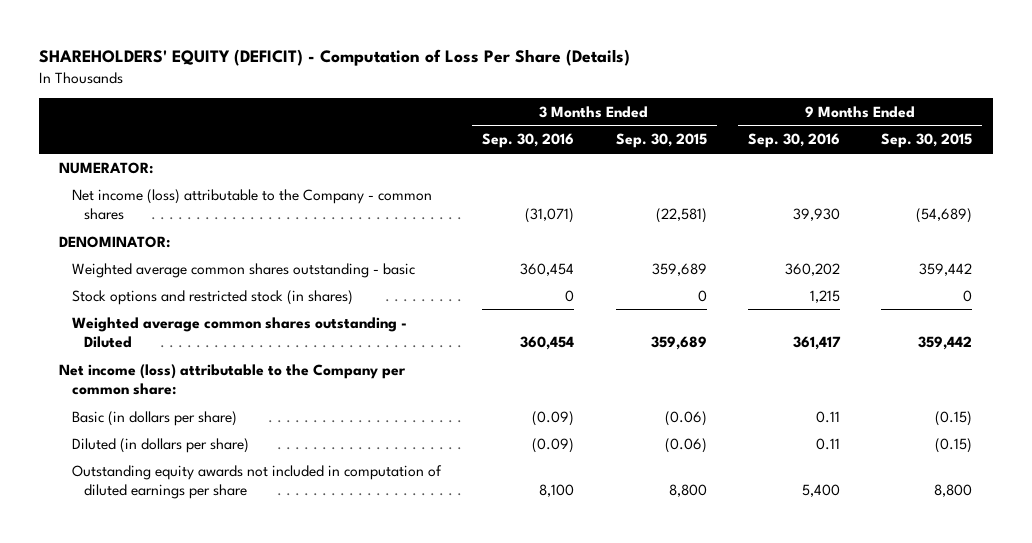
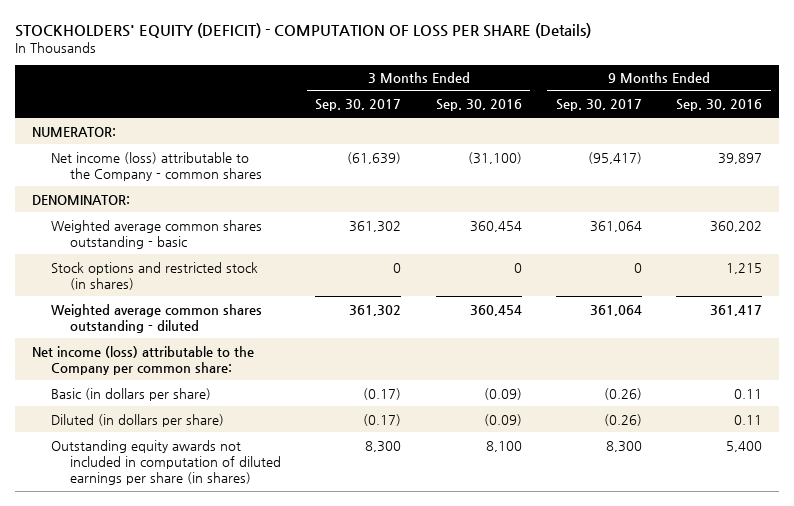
- SHAREHOLDERS' EQUITY (DEFICIT) - Computation of Loss Per Share (Details)
+ STOCKHOLDERS' EQUITY (DEFICIT) - COMPUTATION OF LOSS PER SHARE (Details)
- | 3 Months Ended Sep. 30, 2016 | 3 Months Ended Sep. 30, 2015 | 9 Months Ended Sep. 30, 2016 | 9 Months Ended Sep. 30, 2015
+ | 3 Months Ended Sep. 30, 2017 | 3 Months Ended Sep. 30, 2016 | 9 Months Ended Sep. 30, 2017 | 9 Months Ended Sep. 30, 2016
- Net income (loss) attributable to the Company - common shares | (31,071) | (22,581) | 39,930 | (54,689)
+ Net income (loss) attributable to the Company - common shares | (61,639) | (31,100) | (95,417) | 39,897
- Weighted average common shares outstanding - Diluted | 360,454 | 359,689 | 361,417 | 359,442
+ Weighted average common shares outstanding - diluted | 361,302 | 360,454 | 361,064 | 361,417
- Outstanding equity awards not included in computation of diluted earnings per share | 8,100 | 8,800 | 5,400 | 8,800
+ Outstanding equity awards not included in computation of diluted earnings per share (in shares) | 8,300 | 8,100 | 8,300 | 5,400

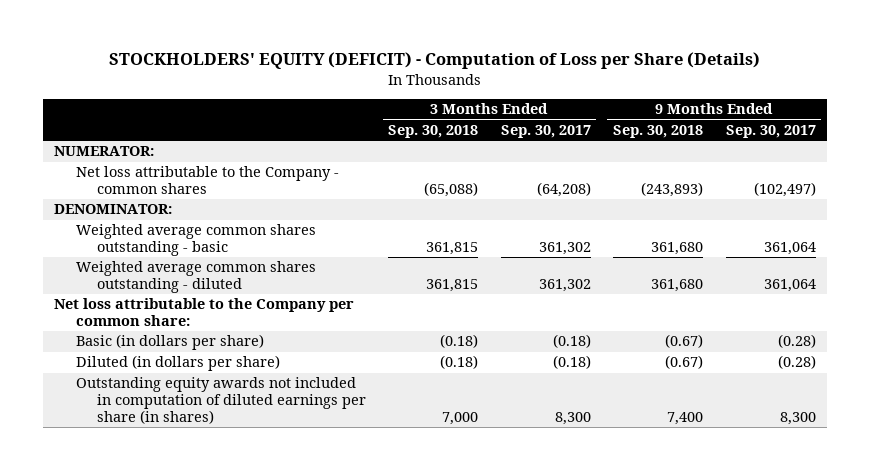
- STOCKHOLDERS' EQUITY (DEFICIT) - COMPUTATION OF LOSS PER SHARE (Details)
+ STOCKHOLDERS' EQUITY (DEFICIT) - Computation of Loss per Share (Details)
- | 3 Months Ended Sep. 30, 2017 | 3 Months Ended Sep. 30, 2016 | 9 Months Ended Sep. 30, 2017 | 9 Months Ended Sep. 30, 2016
+ | 3 Months Ended Sep. 30, 2018 | 3 Months Ended Sep. 30, 2017 | 9 Months Ended Sep. 30, 2018 | 9 Months Ended Sep. 30, 2017
- Net income (loss) attributable to the Company - common shares | (61,639) | (31,100) | (95,417) | 39,897
+ Net loss attributable to the Company - common shares | (65,088) | (64,208) | (243,893) | (102,497)
- Stock options and restricted stock (in shares) | 0 | 0 | 0 | 1,215
- Net income (loss) attributable to the Company per common share:
- Basic (in dollars per share) | (0.17) | (0.09) | (0.26) | 0.11
- Diluted (in dollars per share) | (0.17) | (0.09) | (0.26) | 0.11
+ Net loss attributable to the Company per common share:
+ Basic (in dollars per share) | (0.18) | (0.18) | (0.67) | (0.28)
+ Diluted (in dollars per share) | (0.18) | (0.18) | (0.67) | (0.28)

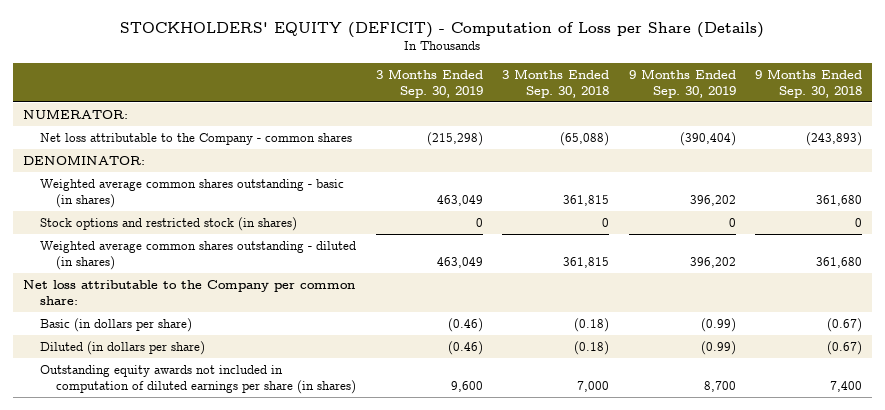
- | 3 Months Ended Sep. 30, 2018 | 3 Months Ended Sep. 30, 2017 | 9 Months Ended Sep. 30, 2018 | 9 Months Ended Sep. 30, 2017
+ | 3 Months Ended Sep. 30, 2019 | 3 Months Ended Sep. 30, 2018 | 9 Months Ended Sep. 30, 2019 | 9 Months Ended Sep. 30, 2018
- Weighted average common shares outstanding - basic | 361,815 | 361,302 | 361,680 | 361,064
- Weighted average common shares outstanding - diluted | 361,815 | 361,302 | 361,680 | 361,064
+ Weighted average common shares outstanding - basic (in shares) | 463,049 | 361,815 | 396,202 | 361,680
+ Stock options and restricted stock (in shares) | 0 | 0 | 0 | 0
+ Weighted average common shares outstanding - diluted (in shares) | 463,049 | 361,815 | 396,202 | 361,680

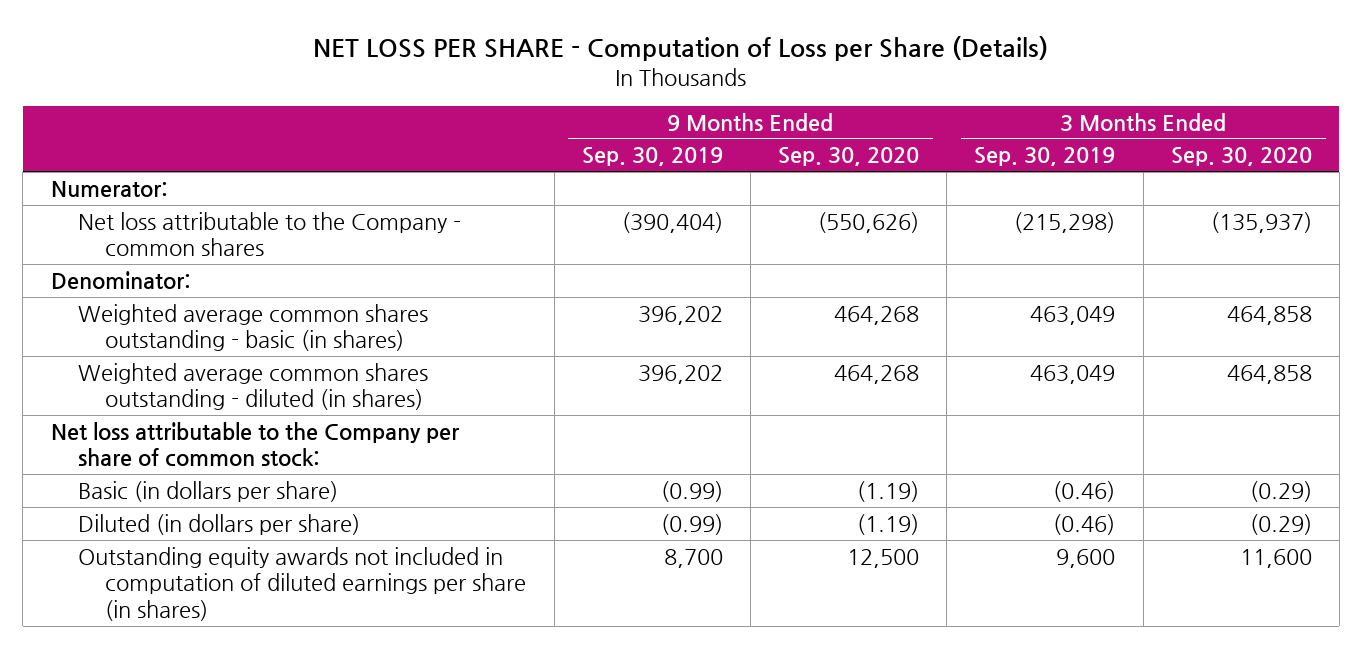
- STOCKHOLDERS' EQUITY (DEFICIT) - Computation of Loss per Share (Details)
+ NET LOSS PER SHARE - Computation of Loss per Share (Details)
- | 3 Months Ended Sep. 30, 2019 | 3 Months Ended Sep. 30, 2018 | 9 Months Ended Sep. 30, 2019 | 9 Months Ended Sep. 30, 2018
+ | 9 Months Ended Sep. 30, 2019 | 9 Months Ended Sep. 30, 2020 | 3 Months Ended Sep. 30, 2019 | 3 Months Ended Sep. 30, 2020
- NUMERATOR:
+ Numerator:
- DENOMINATOR:
+ Denominator:
- Stock options and restricted stock (in shares) | 0 | 0 | 0 | 0
- Net loss attributable to the Company per common share:
+ Net loss attributable to the Company per share of common stock:

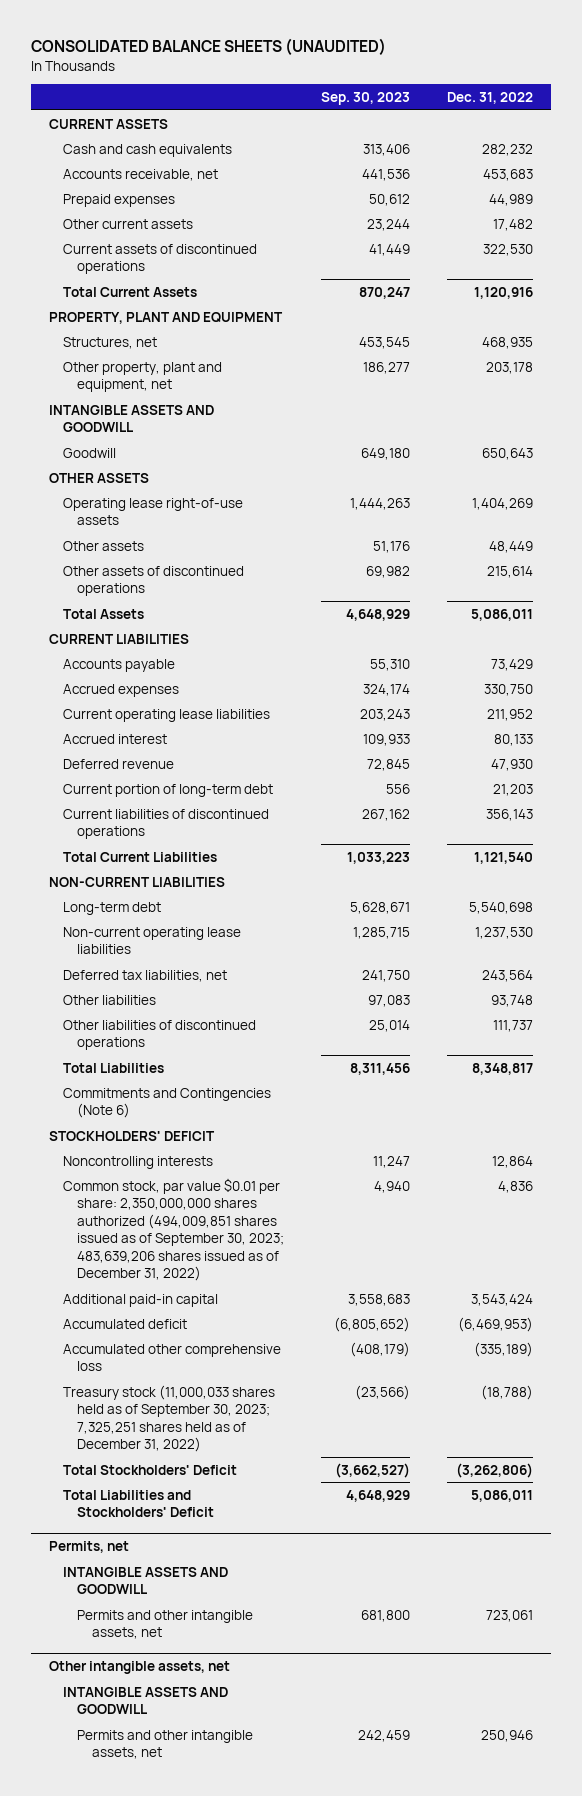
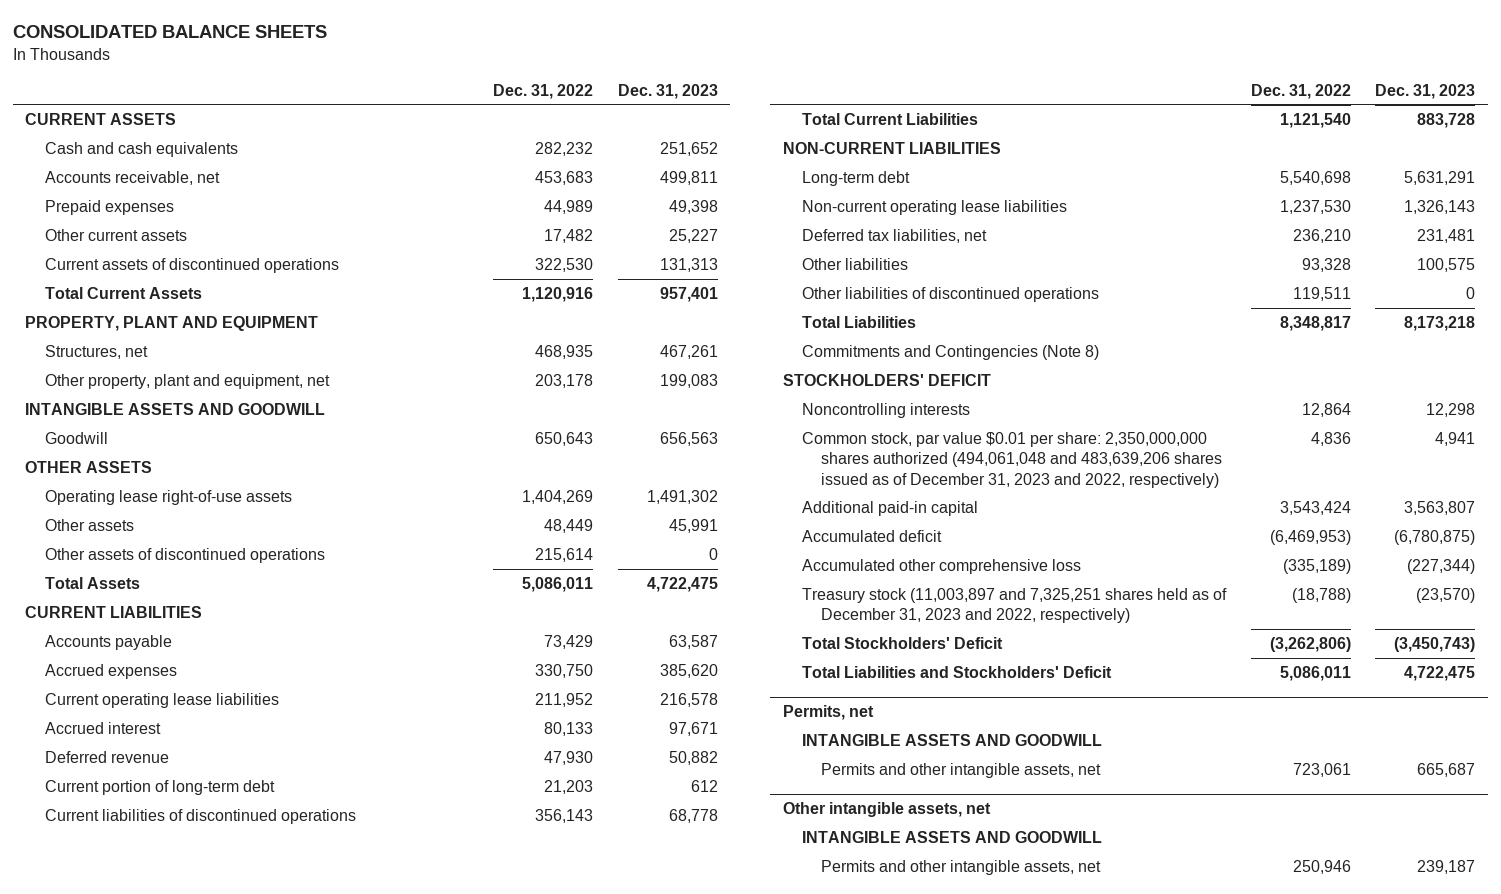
- CONSOLIDATED BALANCE SHEETS (UNAUDITED)
+ CONSOLIDATED BALANCE SHEETS
- | Sep. 30, 2023 | Dec. 31, 2022
+ | Dec. 31, 2022 | Dec. 31, 2023
- Deferred tax liabilities, net | 241,750 | 243,564
- Other liabilities | 97,083 | 93,748
- Other liabilities of discontinued operations | 25,014 | 111,737
+ Deferred tax liabilities, net | 236,210 | 231,481
+ Other liabilities | 93,328 | 100,575
+ Other liabilities of discontinued operations | 119,511 | 0
- Commitments and Contingencies (Note 6)
+ Commitments and Contingencies (Note 8)
- Common stock, par value $0.01 per share: 2,350,000,000 shares authorized (494,009,851 shares issued as of September 30, 2023; 483,639,206 shares issued as of December 31, 2022) | 4,940 | 4,836
+ Common stock, par value $0.01 per share: 2,350,000,000 shares authorized (494,061,048 and 483,639,206 shares issued as of December 31, 2023 and 2022, respectively) | 4,836 | 4,941
- Treasury stock (11,000,033 shares held as of September 30, 2023; 7,325,251 shares held as of December 31, 2022) | (23,566) | (18,788)
+ Treasury stock (11,003,897 and 7,325,251 shares held as of December 31, 2023 and 2022, respectively) | (18,788) | (23,570)

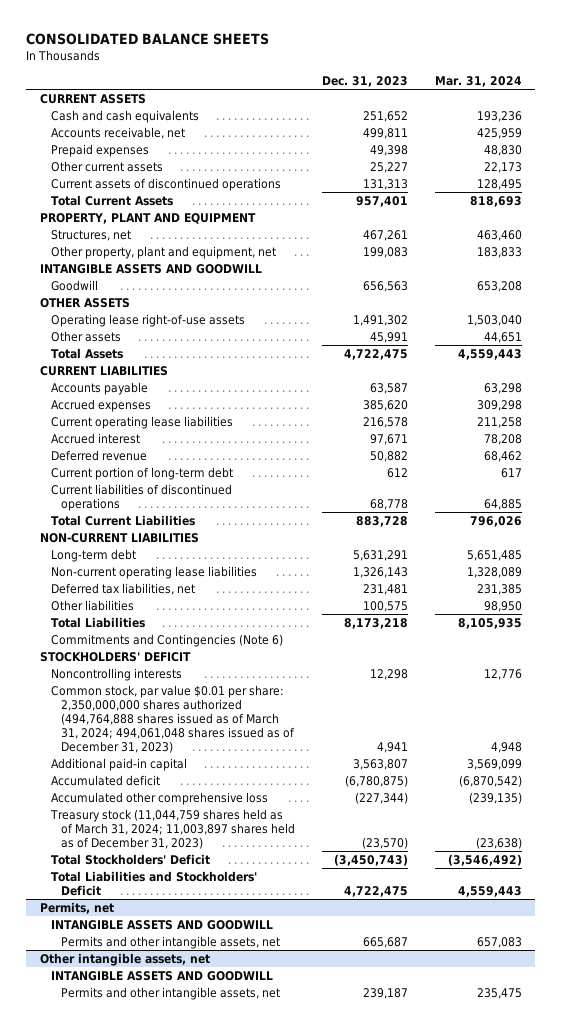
- | Dec. 31, 2022 | Dec. 31, 2023
+ | Dec. 31, 2023 | Mar. 31, 2024
- Other assets of discontinued operations | 215,614 | 0
- Other liabilities of discontinued operations | 119,511 | 0
- Commitments and Contingencies (Note 8)
+ Commitments and Contingencies (Note 6)
- Common stock, par value $0.01 per share: 2,350,000,000 shares authorized (494,061,048 and 483,639,206 shares issued as of December 31, 2023 and 2022, respectively) | 4,836 | 4,941
+ Common stock, par value $0.01 per share: 2,350,000,000 shares authorized (494,764,888 shares issued as of March 31, 2024; 494,061,048 shares issued as of December 31, 2023) | 4,941 | 4,948
- Treasury stock (11,003,897 and 7,325,251 shares held as of December 31, 2023 and 2022, respectively) | (18,788) | (23,570)
+ Treasury stock (11,044,759 shares held as of March 31, 2024; 11,003,897 shares held as of December 31, 2023) | (23,570) | (23,638)

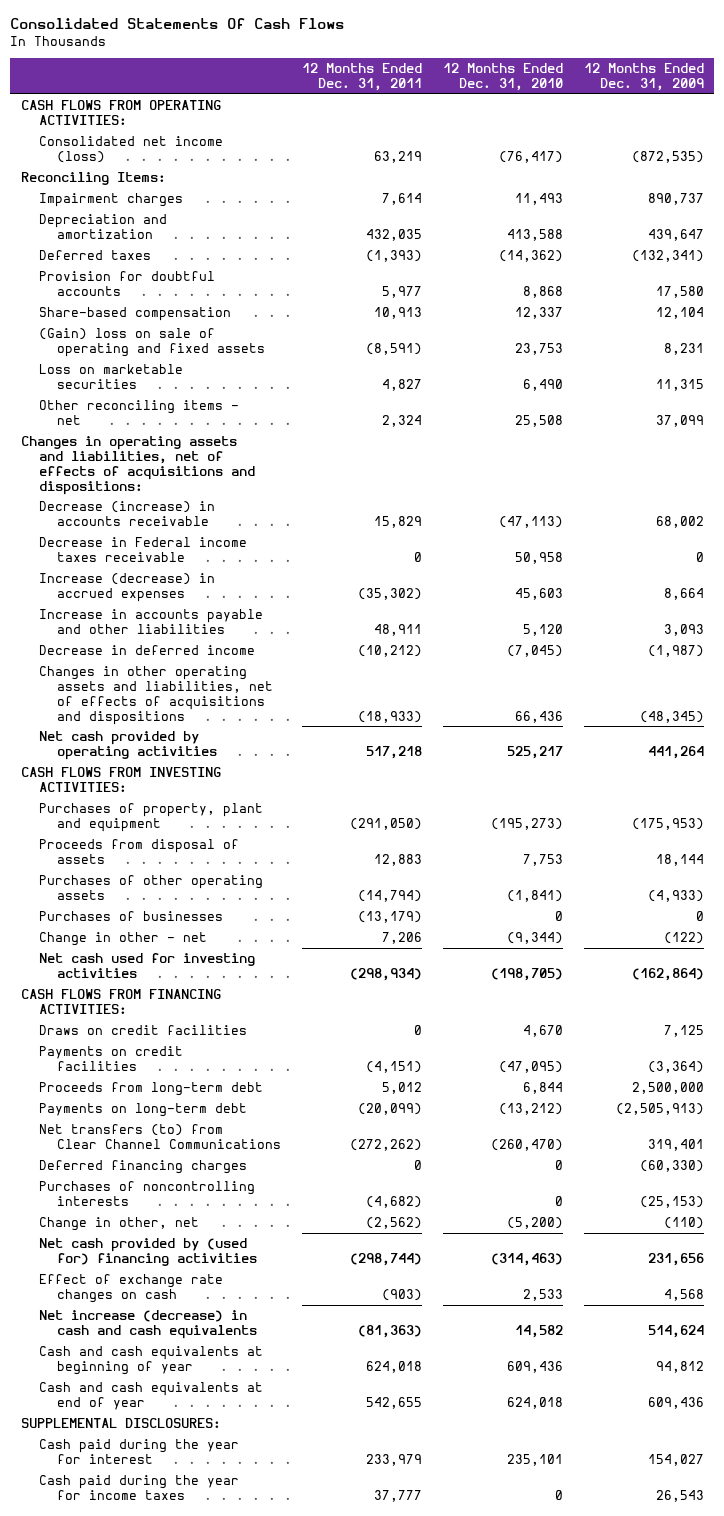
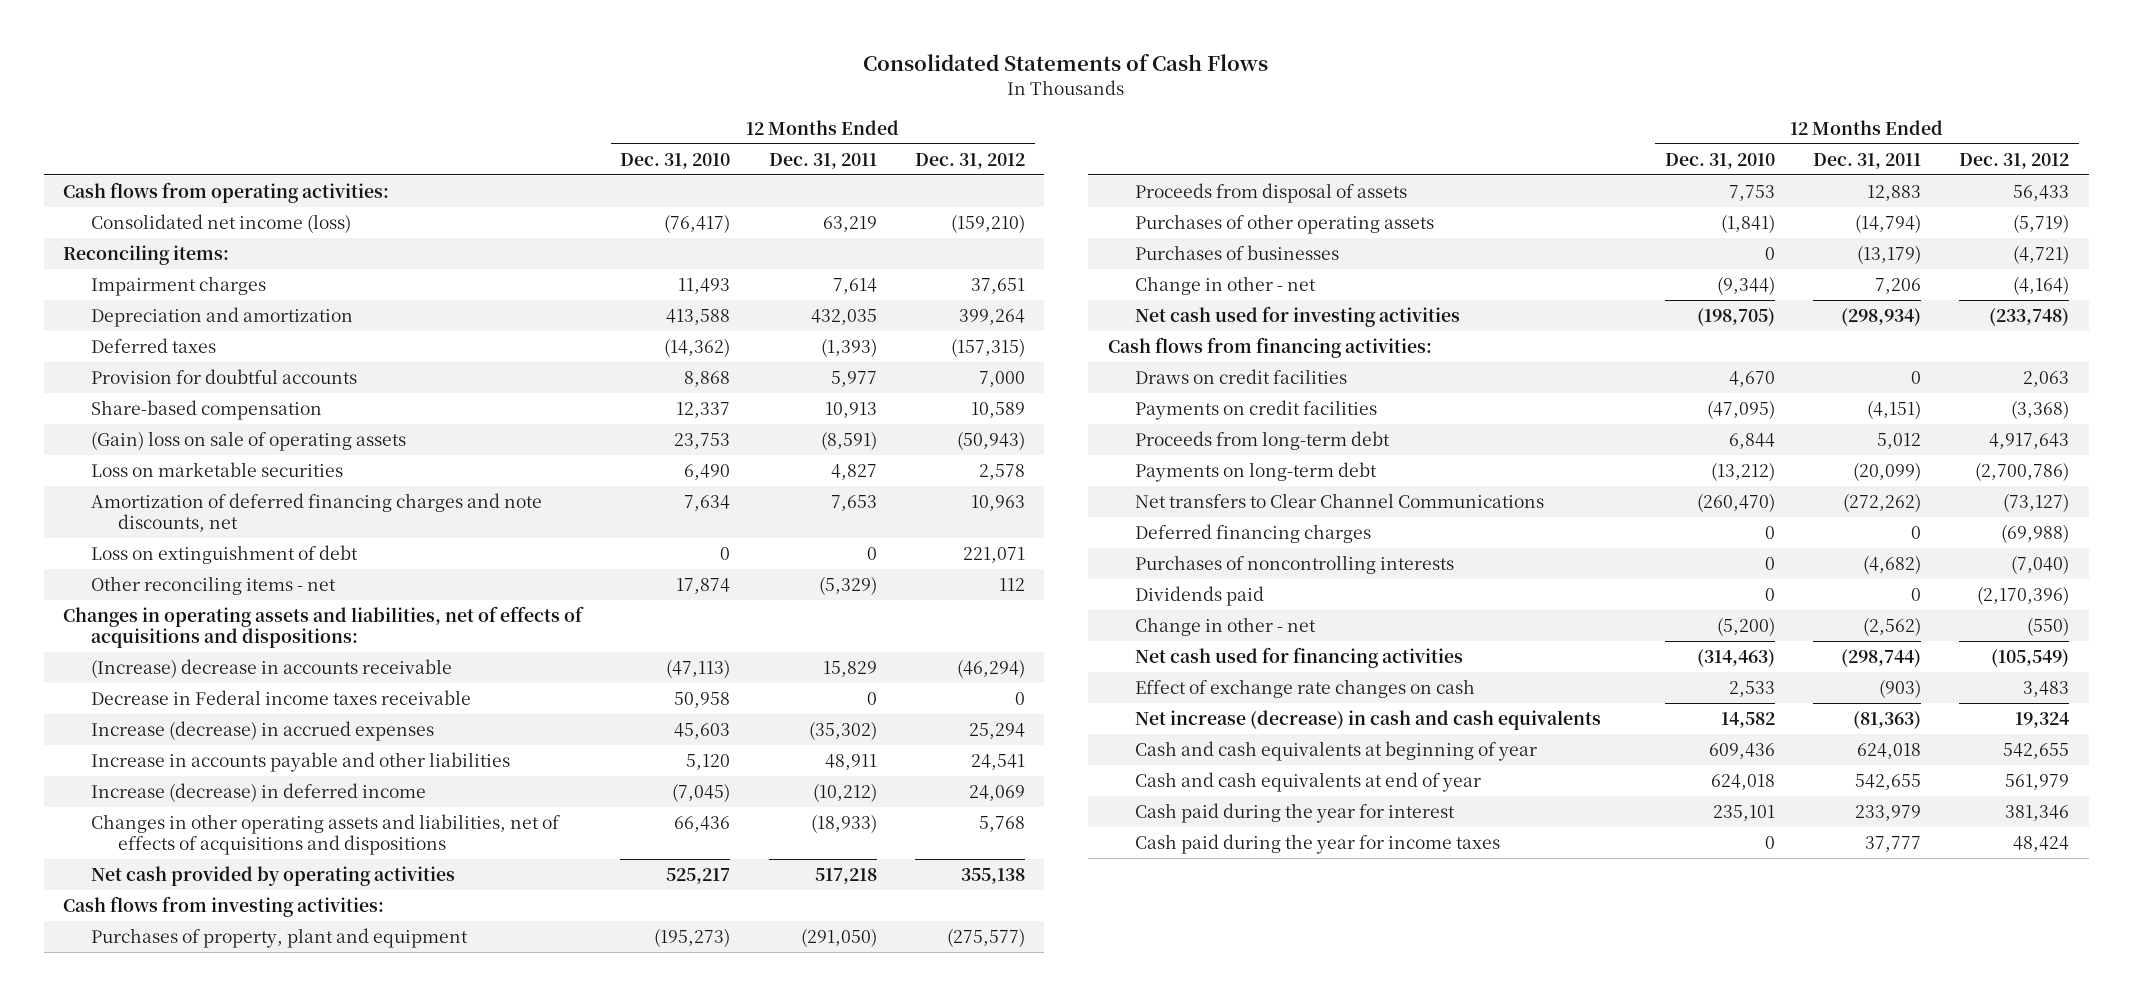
- Consolidated Statements Of Cash Flows
+ Consolidated Statements of Cash Flows
- | 12 Months Ended Dec. 31, 2011 | 12 Months Ended Dec. 31, 2010 | 12 Months Ended Dec. 31, 2009
+ | 12 Months Ended Dec. 31, 2010 | 12 Months Ended Dec. 31, 2011 | 12 Months Ended Dec. 31, 2012
- CASH FLOWS FROM OPERATING ACTIVITIES:
+ Cash flows from operating activities:
- Reconciling Items:
+ Reconciling items:
- (Gain) loss on sale of operating and fixed assets | (8,591) | 23,753 | 8,231
+ (Gain) loss on sale of operating assets | 23,753 | (8,591) | (50,943)
- Other reconciling items - net | 2,324 | 25,508 | 37,099
+ Amortization of deferred financing charges and note discounts, net | 7,634 | 7,653 | 10,963
+ Loss on extinguishment of debt | 0 | 0 | 221,071
+ Other reconciling items - net | 17,874 | (5,329) | 112
- Decrease (increase) in accounts receivable | 15,829 | (47,113) | 68,002
+ (Increase) decrease in accounts receivable | (47,113) | 15,829 | (46,294)
- Decrease in deferred income | (10,212) | (7,045) | (1,987)
+ Increase (decrease) in deferred income | (7,045) | (10,212) | 24,069
- CASH FLOWS FROM INVESTING ACTIVITIES:
+ Cash flows from investing activities:
- CASH FLOWS FROM FINANCING ACTIVITIES:
+ Cash flows from financing activities:
- Net transfers (to) from Clear Channel Communications | (272,262) | (260,470) | 319,401
+ Net transfers to Clear Channel Communications | (260,470) | (272,262) | (73,127)
- Change in other, net | (2,562) | (5,200) | (110)
- Net cash provided by (used for) financing activities | (298,744) | (314,463) | 231,656
+ Dividends paid | 0 | 0 | (2,170,396)
+ Change in other - net | (5,200) | (2,562) | (550)
+ Net cash used for financing activities | (314,463) | (298,744) | (105,549)
- SUPPLEMENTAL DISCLOSURES:

